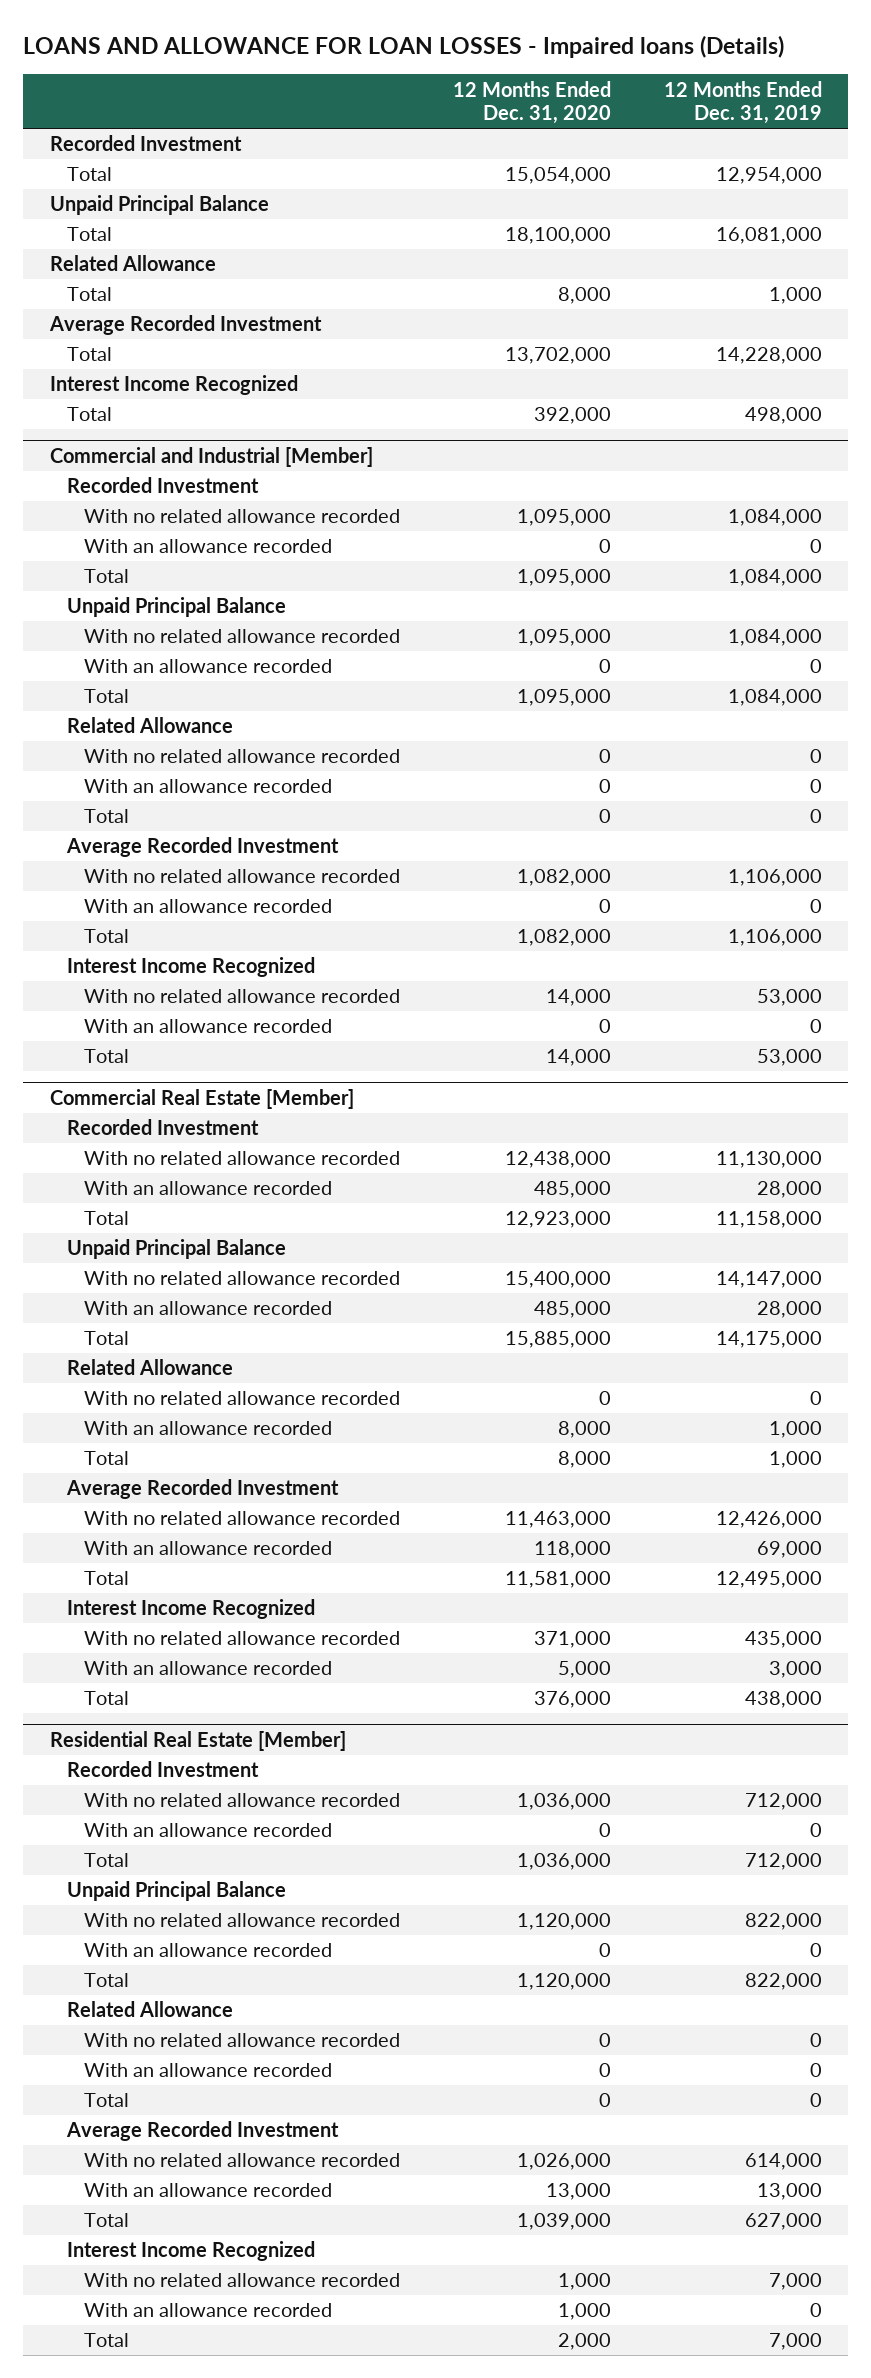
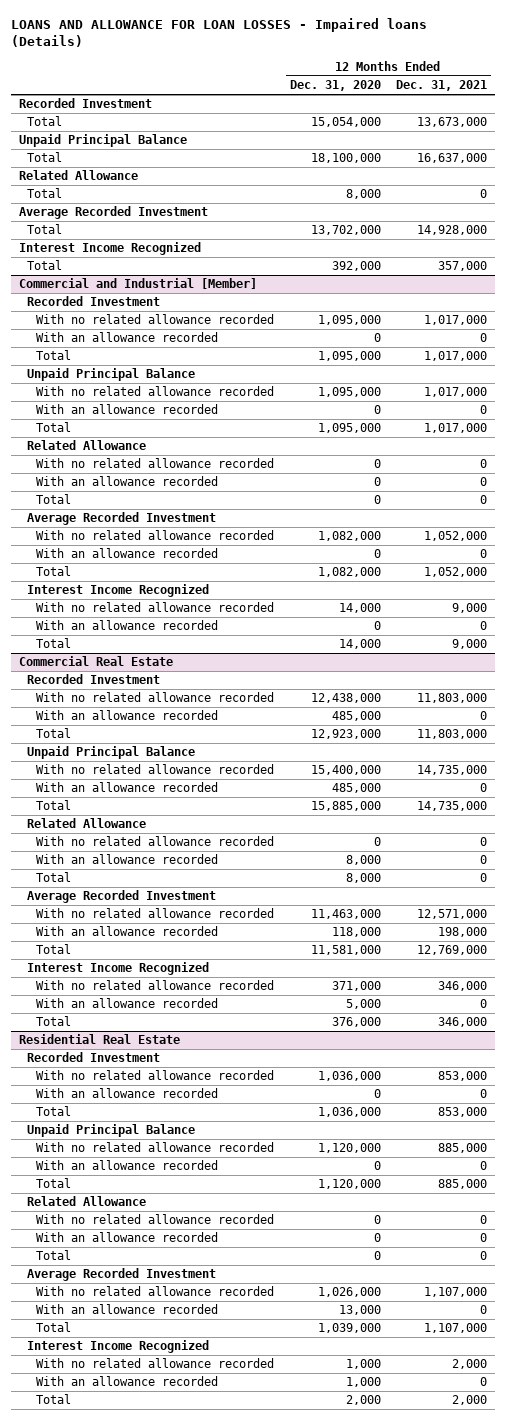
- | 12 Months Ended Dec. 31, 2020 | 12 Months Ended Dec. 31, 2019
+ | 12 Months Ended Dec. 31, 2020 | 12 Months Ended Dec. 31, 2021
- Commercial Real Estate [Member]
+ Commercial Real Estate
- Residential Real Estate [Member]
+ Residential Real Estate

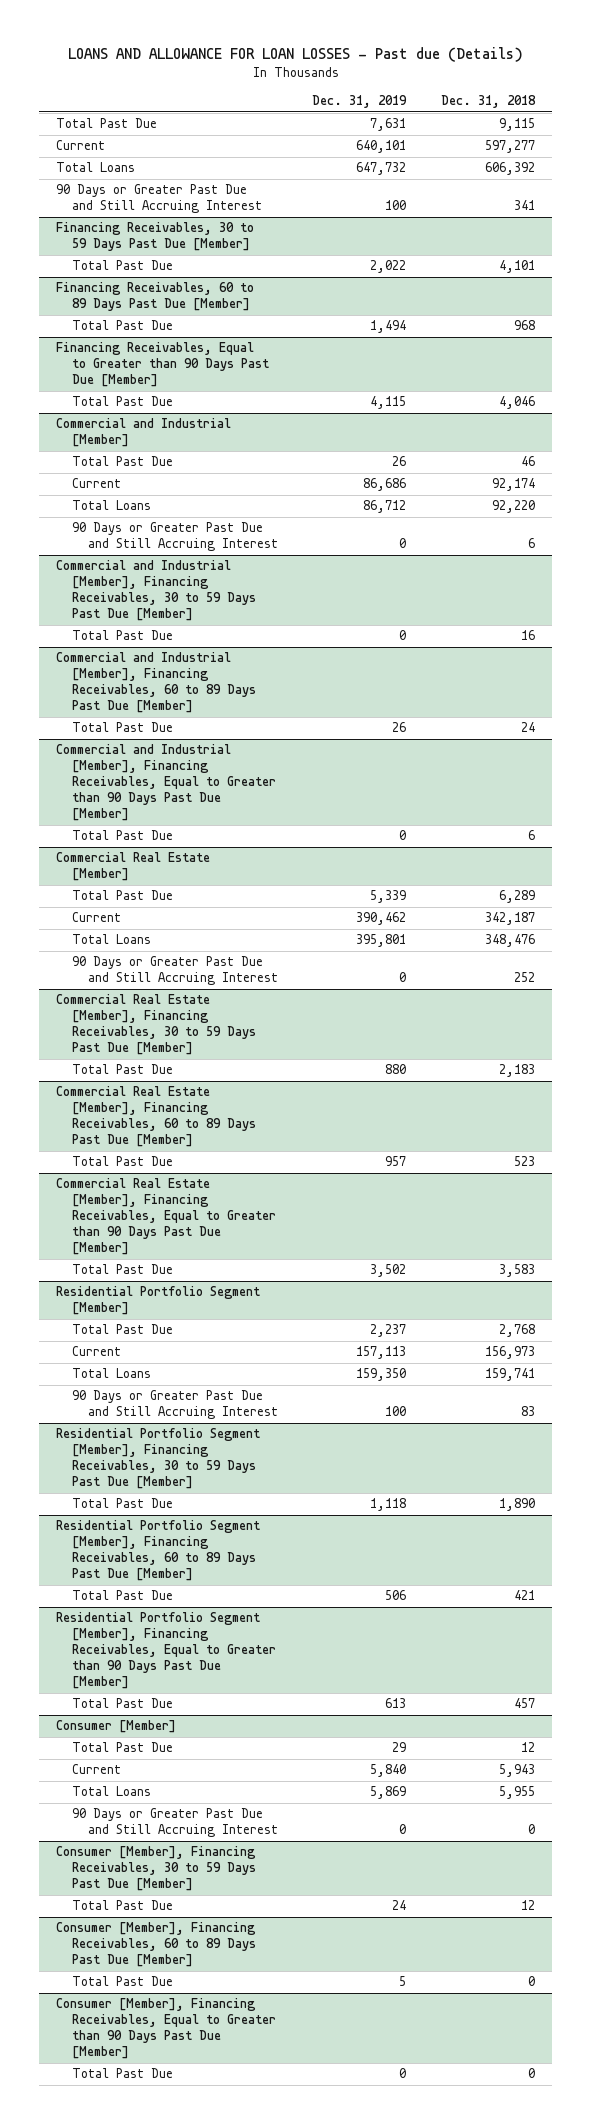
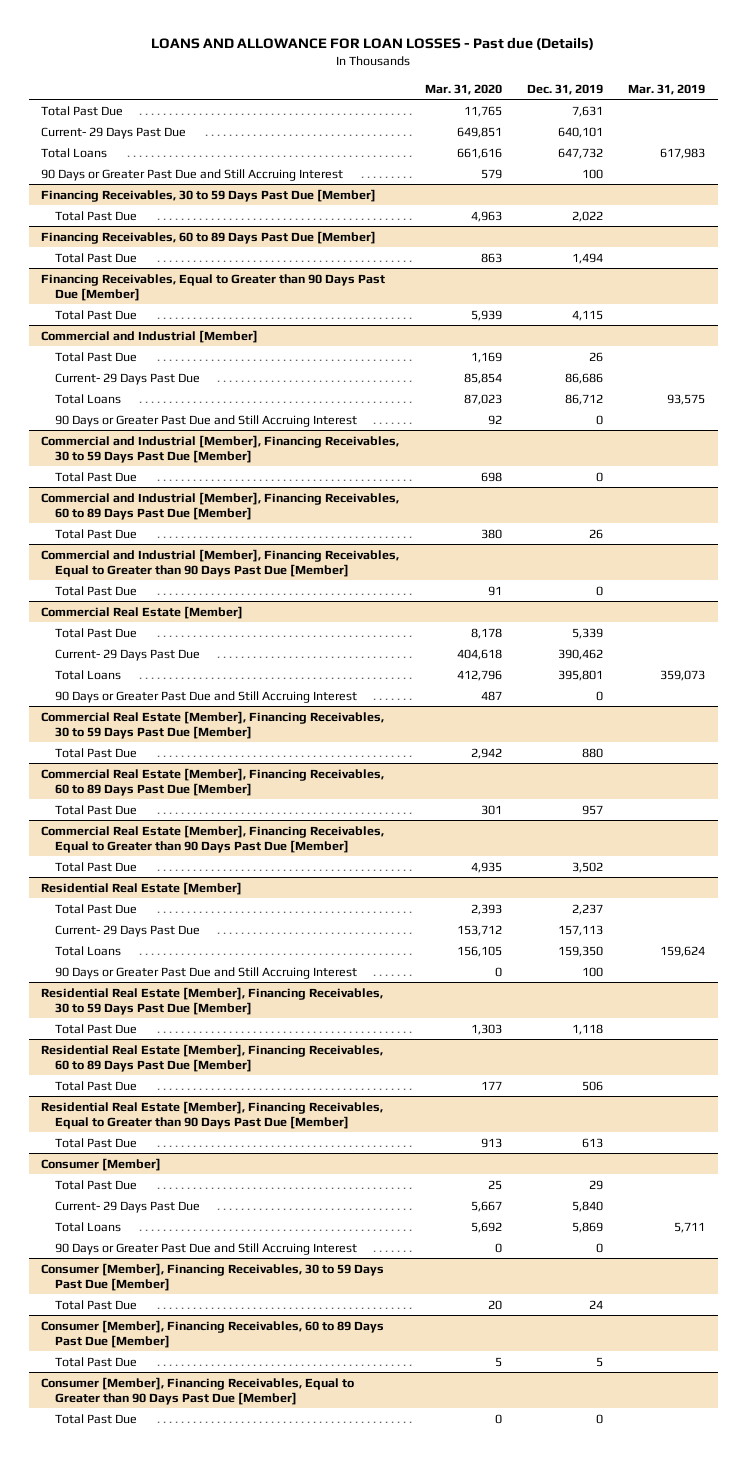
- | Dec. 31, 2019 | Dec. 31, 2018
+ | Mar. 31, 2020 | Dec. 31, 2019 | Mar. 31, 2019
- Current | 640,101 | 597,277
+ Current- 29 Days Past Due | 649,851 | 640,101 |
@ Commercial and Industrial [Member]
- Current | 86,686 | 92,174
+ Current- 29 Days Past Due | 85,854 | 86,686 |
@ Commercial Real Estate [Member]
- Current | 390,462 | 342,187
+ Current- 29 Days Past Due | 404,618 | 390,462 |
- Residential Portfolio Segment [Member]
+ Residential Real Estate [Member]
- Current | 157,113 | 156,973
+ Current- 29 Days Past Due | 153,712 | 157,113 |
- Residential Portfolio Segment [Member], Financing Receivables, 30 to 59 Days Past Due [Member]
+ Residential Real Estate [Member], Financing Receivables, 30 to 59 Days Past Due [Member]
- Residential Portfolio Segment [Member], Financing Receivables, 60 to 89 Days Past Due [Member]
+ Residential Real Estate [Member], Financing Receivables, 60 to 89 Days Past Due [Member]
- Residential Portfolio Segment [Member], Financing Receivables, Equal to Greater than 90 Days Past Due [Member]
+ Residential Real Estate [Member], Financing Receivables, Equal to Greater than 90 Days Past Due [Member]
@ Consumer [Member]
- Current | 5,840 | 5,943
+ Current- 29 Days Past Due | 5,667 | 5,840 |

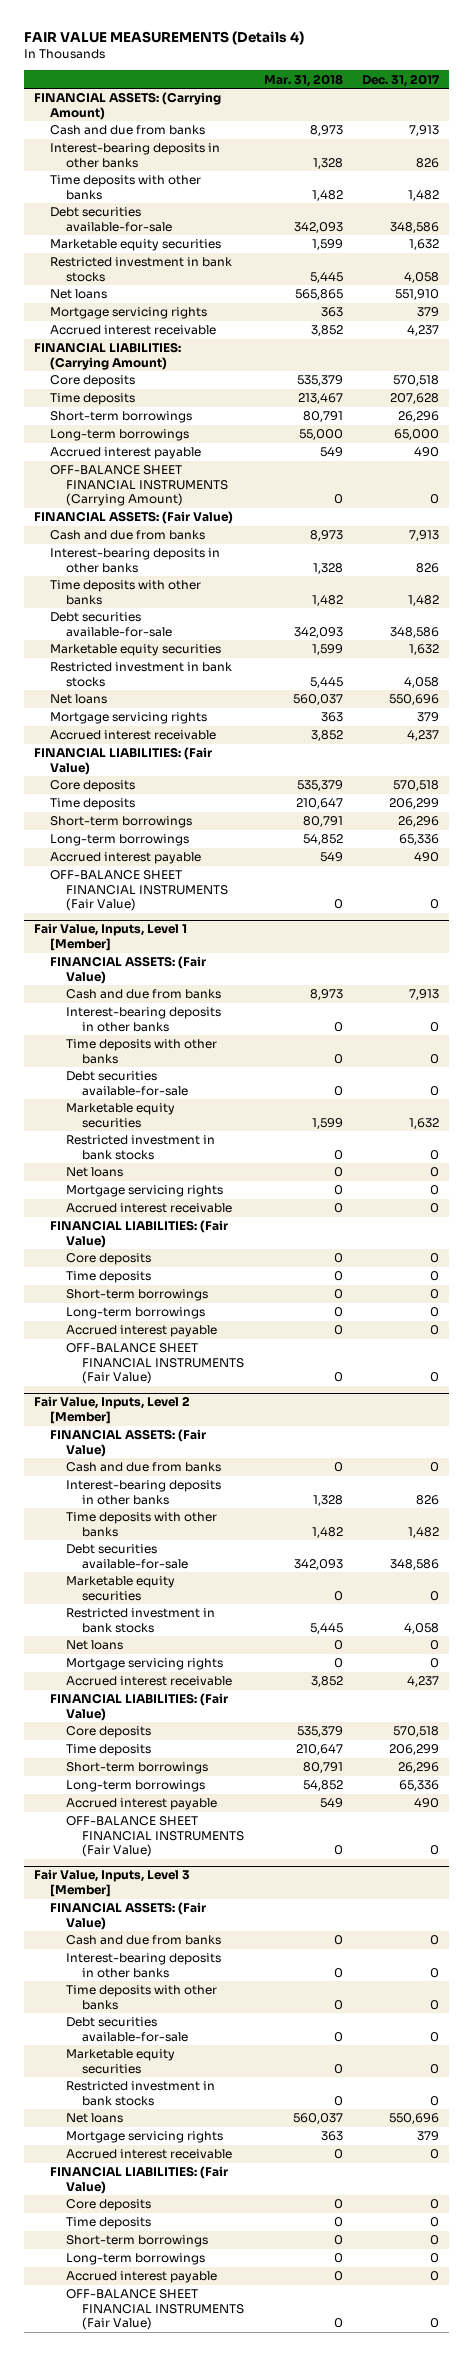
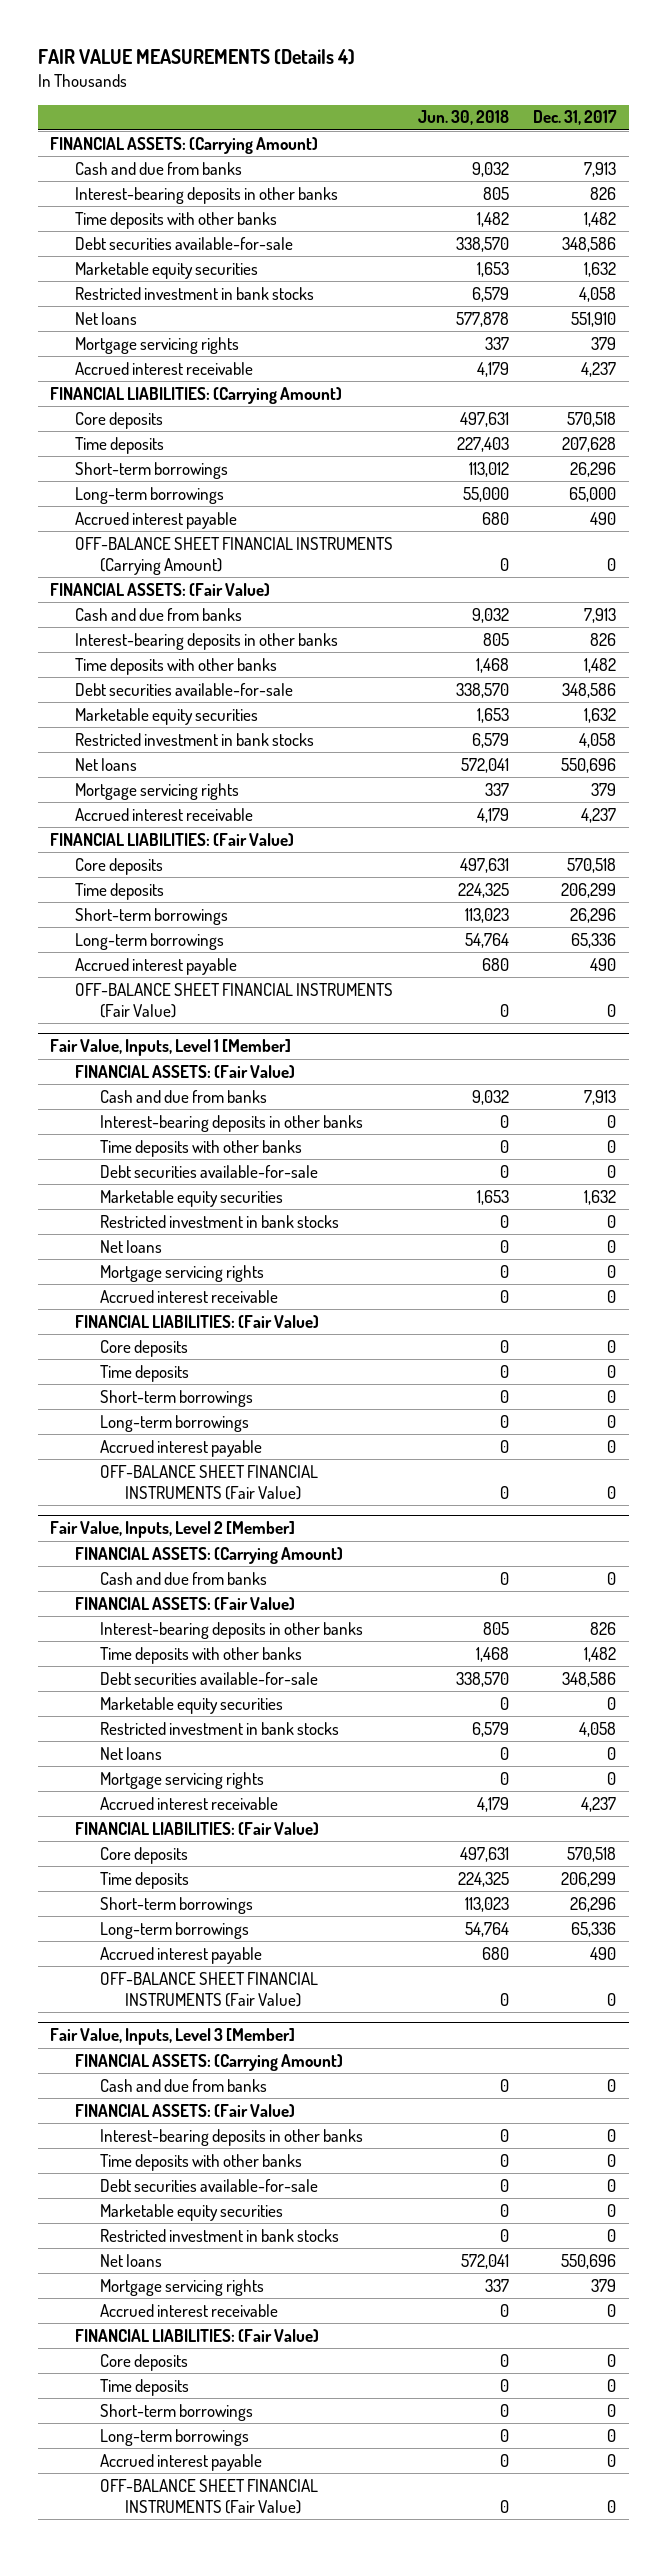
- | Mar. 31, 2018 | Dec. 31, 2017
+ | Jun. 30, 2018 | Dec. 31, 2017
@ Fair Value, Inputs, Level 2 [Member]
+ FINANCIAL ASSETS: (Carrying Amount)
moved down: FINANCIAL ASSETS: (Fair Value)
@ Fair Value, Inputs, Level 3 [Member]
+ FINANCIAL ASSETS: (Carrying Amount)
moved down: FINANCIAL ASSETS: (Fair Value)

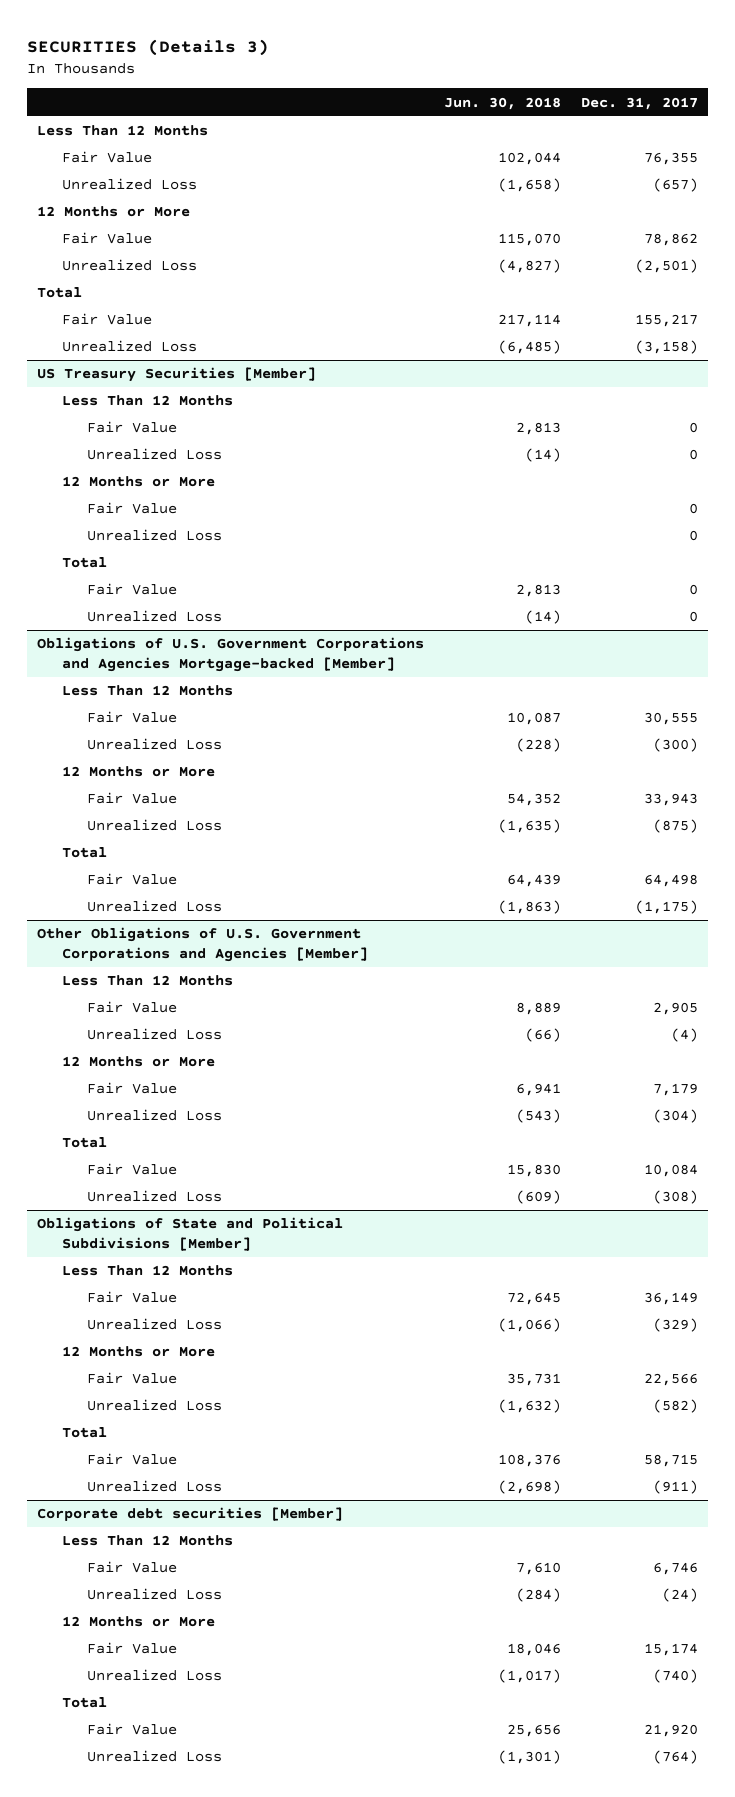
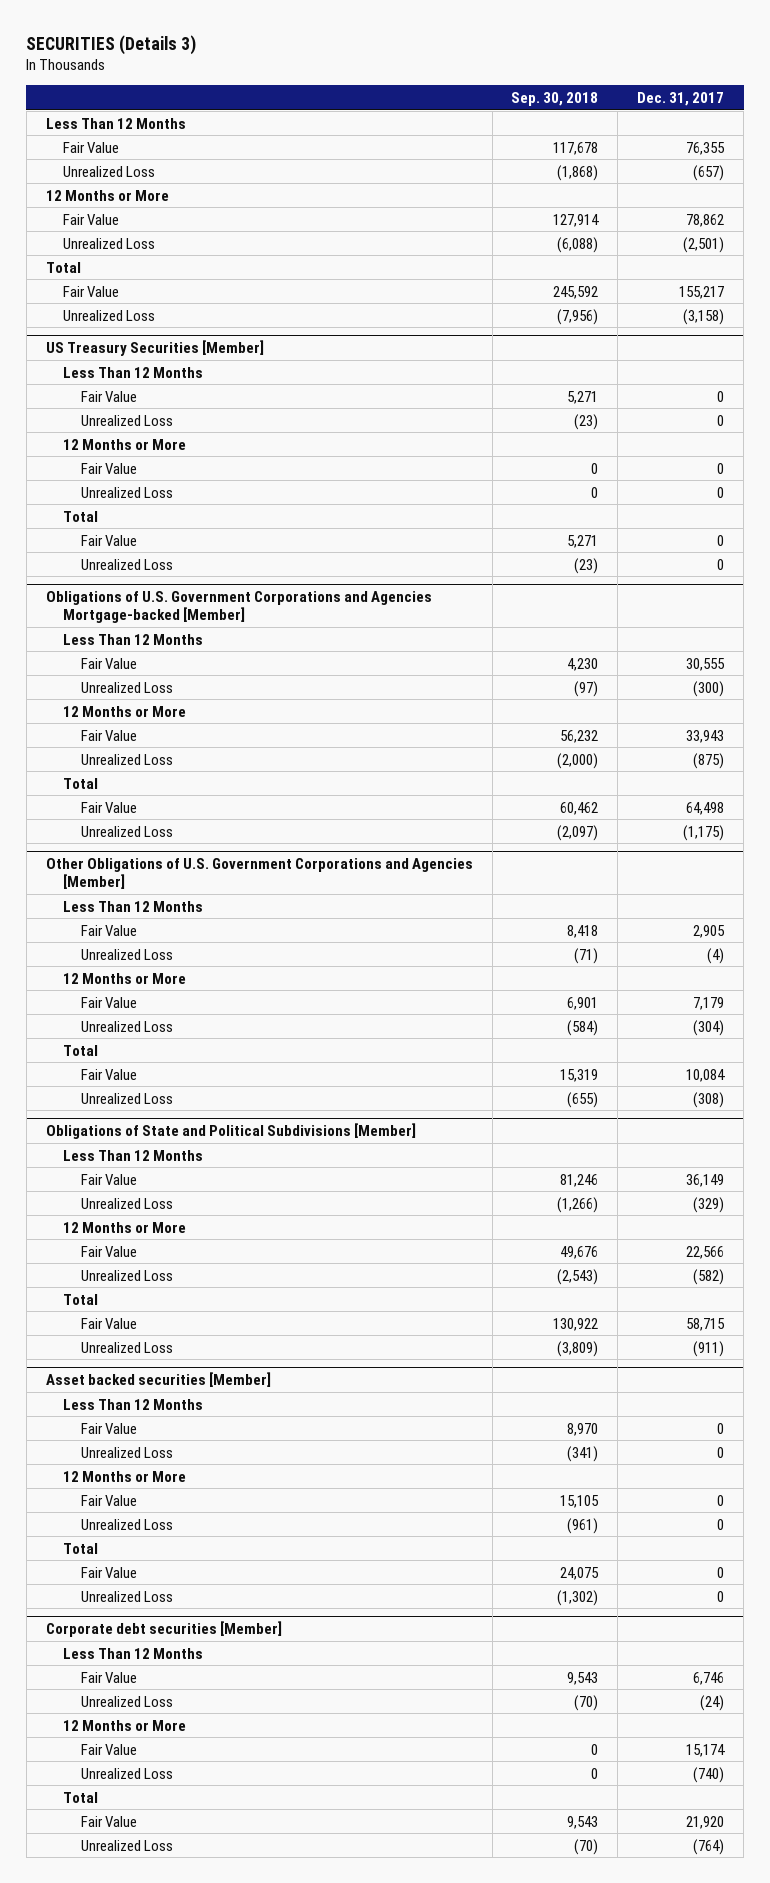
- | Jun. 30, 2018 | Dec. 31, 2017
+ | Sep. 30, 2018 | Dec. 31, 2017
+ Asset backed securities [Member]
+ Less Than 12 Months
+ Fair Value | 8,970 | 0
+ Unrealized Loss | (341) | 0
+ 12 Months or More
+ Fair Value | 15,105 | 0
+ Unrealized Loss | (961) | 0
+ Total
+ Fair Value | 24,075 | 0
+ Unrealized Loss | (1,302) | 0

